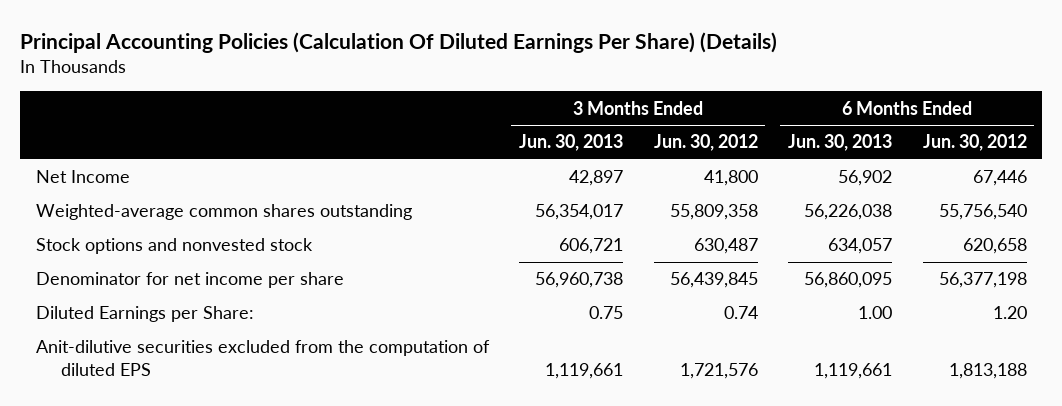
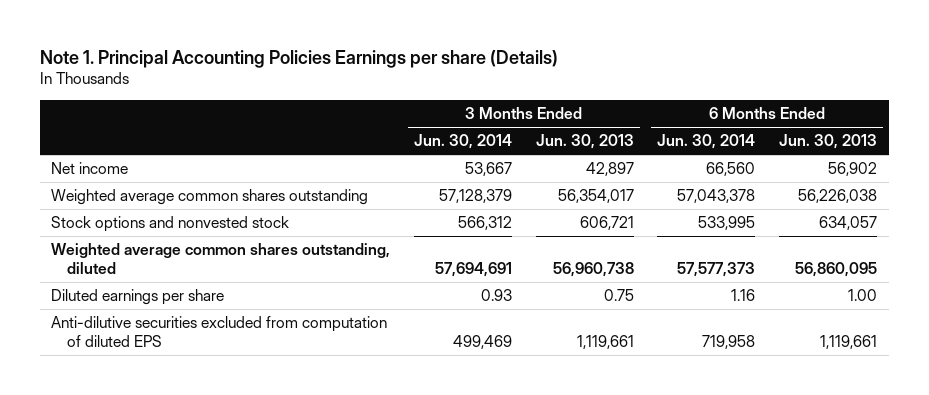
- Principal Accounting Policies (Calculation Of Diluted Earnings Per Share) (Details)
+ Note 1. Principal Accounting Policies Earnings per share (Details)
- | 3 Months Ended Jun. 30, 2013 | 3 Months Ended Jun. 30, 2012 | 6 Months Ended Jun. 30, 2013 | 6 Months Ended Jun. 30, 2012
+ | 3 Months Ended Jun. 30, 2014 | 3 Months Ended Jun. 30, 2013 | 6 Months Ended Jun. 30, 2014 | 6 Months Ended Jun. 30, 2013
- Net Income | 42,897 | 41,800 | 56,902 | 67,446
- Weighted-average common shares outstanding | 56,354,017 | 55,809,358 | 56,226,038 | 55,756,540
+ Net income | 53,667 | 42,897 | 66,560 | 56,902
+ Weighted average common shares outstanding | 57,128,379 | 56,354,017 | 57,043,378 | 56,226,038
- Denominator for net income per share | 56,960,738 | 56,439,845 | 56,860,095 | 56,377,198
- Diluted Earnings per Share: | 0.75 | 0.74 | 1.00 | 1.20
- Anit-dilutive securities excluded from the computation of diluted EPS | 1,119,661 | 1,721,576 | 1,119,661 | 1,813,188
+ Weighted average common shares outstanding, diluted | 57,694,691 | 56,960,738 | 57,577,373 | 56,860,095
+ Diluted earnings per share | 0.93 | 0.75 | 1.16 | 1.00
+ Anti-dilutive securities excluded from computation of diluted EPS | 499,469 | 1,119,661 | 719,958 | 1,119,661

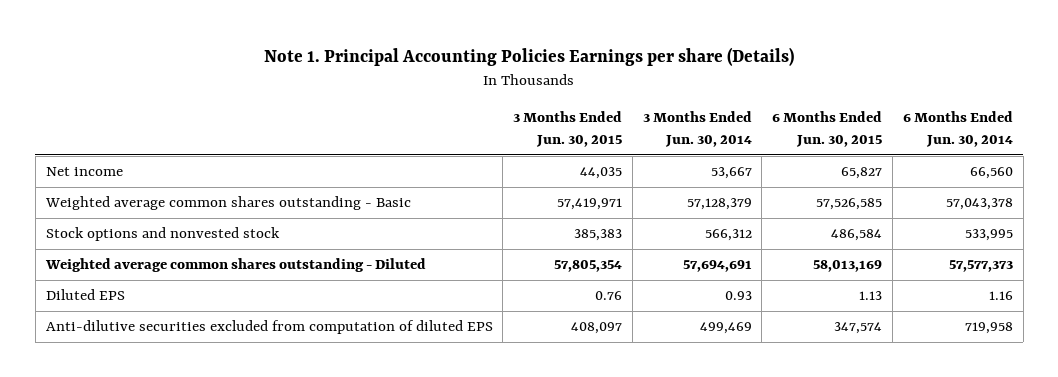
- | 3 Months Ended Jun. 30, 2014 | 3 Months Ended Jun. 30, 2013 | 6 Months Ended Jun. 30, 2014 | 6 Months Ended Jun. 30, 2013
+ | 3 Months Ended Jun. 30, 2015 | 3 Months Ended Jun. 30, 2014 | 6 Months Ended Jun. 30, 2015 | 6 Months Ended Jun. 30, 2014
- Weighted average common shares outstanding | 57,128,379 | 56,354,017 | 57,043,378 | 56,226,038
+ Weighted average common shares outstanding - Basic | 57,419,971 | 57,128,379 | 57,526,585 | 57,043,378
- Weighted average common shares outstanding, diluted | 57,694,691 | 56,960,738 | 57,577,373 | 56,860,095
- Diluted earnings per share | 0.93 | 0.75 | 1.16 | 1.00
+ Weighted average common shares outstanding - Diluted | 57,805,354 | 57,694,691 | 58,013,169 | 57,577,373
+ Diluted EPS | 0.76 | 0.93 | 1.13 | 1.16

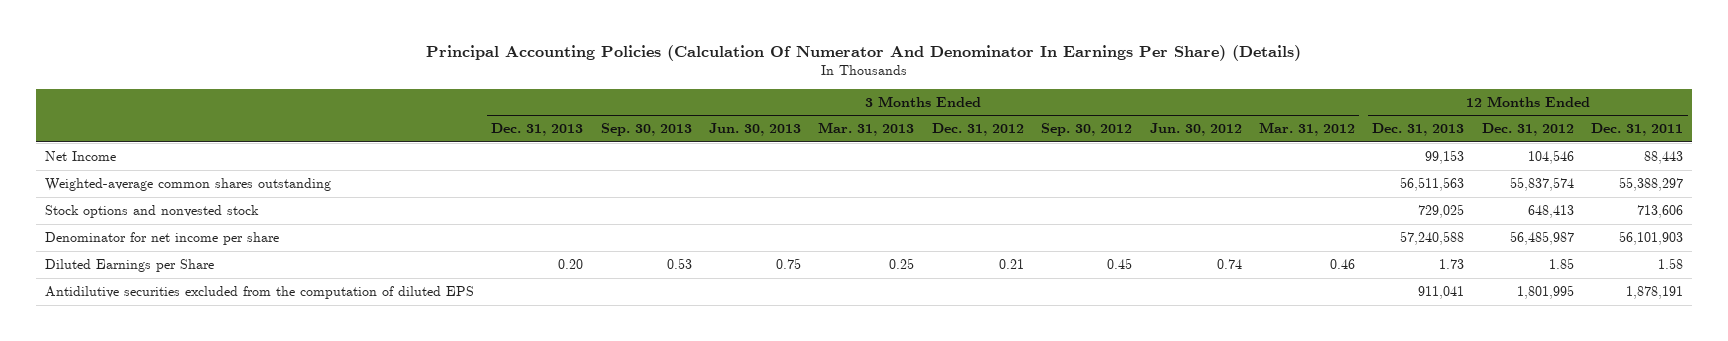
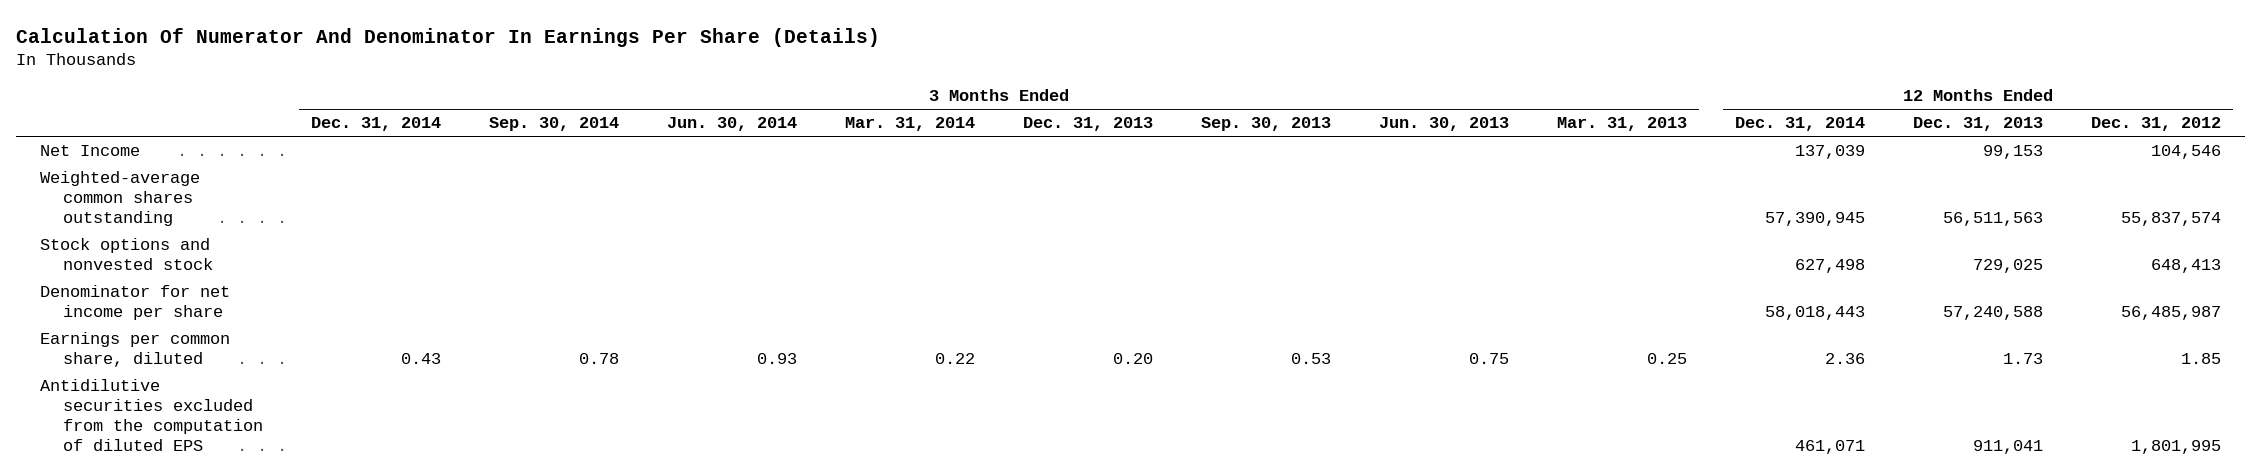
- Principal Accounting Policies (Calculation Of Numerator And Denominator In Earnings Per Share) (Details)
+ Calculation Of Numerator And Denominator In Earnings Per Share (Details)
- | 3 Months Ended Dec. 31, 2013 | 3 Months Ended Sep. 30, 2013 | 3 Months Ended Jun. 30, 2013 | 3 Months Ended Mar. 31, 2013 | 3 Months Ended Dec. 31, 2012 | 3 Months Ended Sep. 30, 2012 | 3 Months Ended Jun. 30, 2012 | 3 Months Ended Mar. 31, 2012 | 12 Months Ended Dec. 31, 2013 | 12 Months Ended Dec. 31, 2012 | 12 Months Ended Dec. 31, 2011
+ | 3 Months Ended Dec. 31, 2014 | 3 Months Ended Sep. 30, 2014 | 3 Months Ended Jun. 30, 2014 | 3 Months Ended Mar. 31, 2014 | 3 Months Ended Dec. 31, 2013 | 3 Months Ended Sep. 30, 2013 | 3 Months Ended Jun. 30, 2013 | 3 Months Ended Mar. 31, 2013 | 12 Months Ended Dec. 31, 2014 | 12 Months Ended Dec. 31, 2013 | 12 Months Ended Dec. 31, 2012
- Diluted Earnings per Share | 0.20 | 0.53 | 0.75 | 0.25 | 0.21 | 0.45 | 0.74 | 0.46 | 1.73 | 1.85 | 1.58
+ Earnings per common share, diluted | 0.43 | 0.78 | 0.93 | 0.22 | 0.20 | 0.53 | 0.75 | 0.25 | 2.36 | 1.73 | 1.85

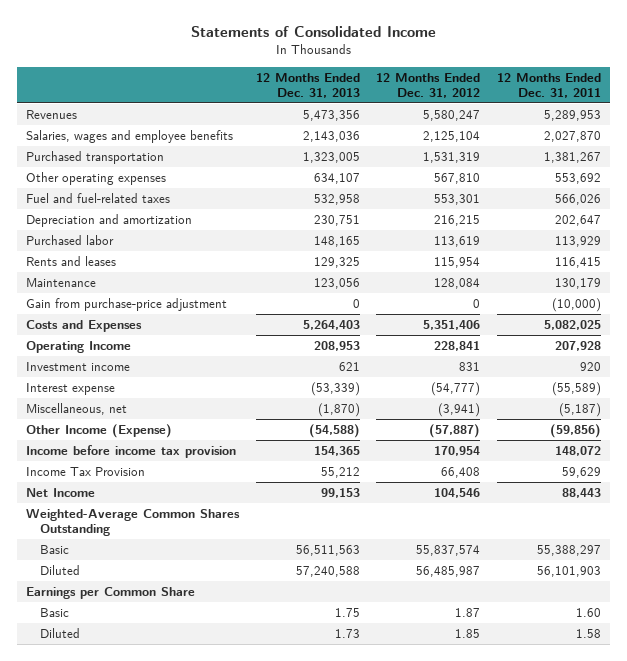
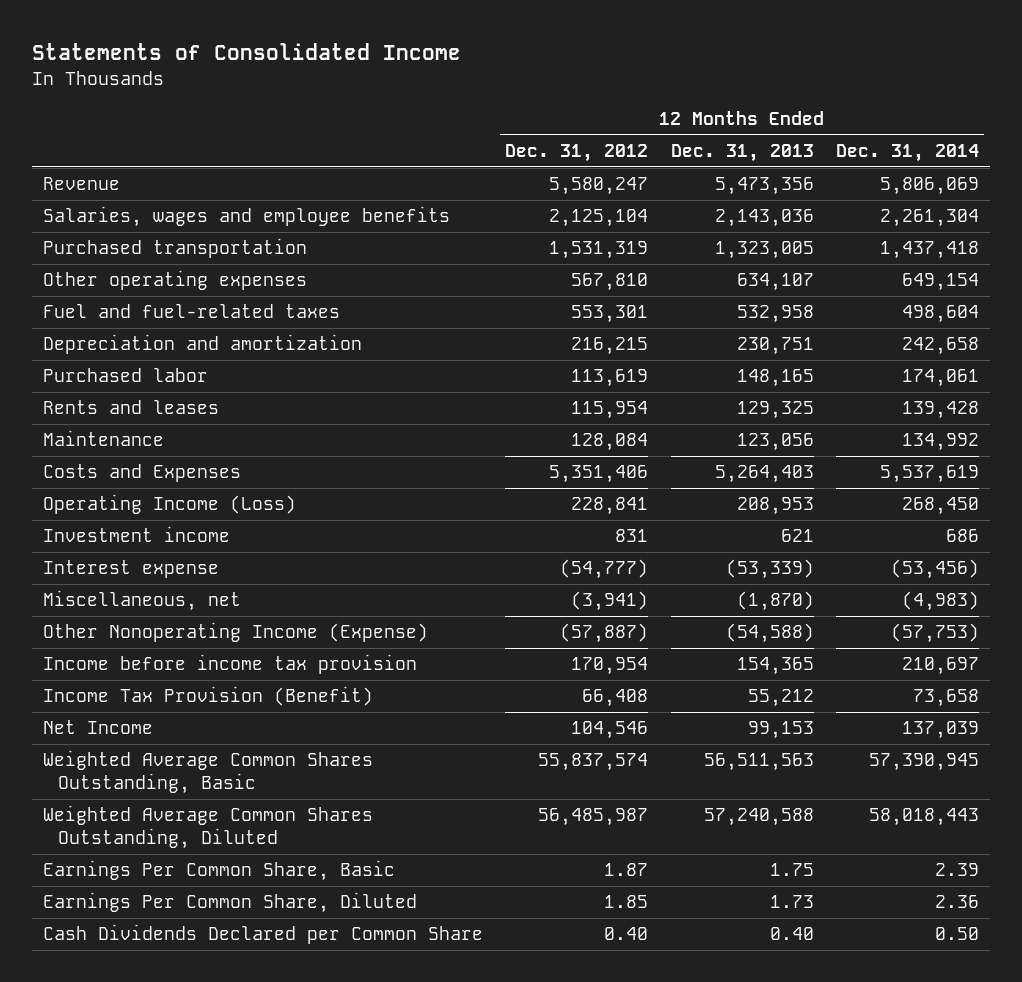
- | 12 Months Ended Dec. 31, 2013 | 12 Months Ended Dec. 31, 2012 | 12 Months Ended Dec. 31, 2011
+ | 12 Months Ended Dec. 31, 2012 | 12 Months Ended Dec. 31, 2013 | 12 Months Ended Dec. 31, 2014
- Revenues | 5,473,356 | 5,580,247 | 5,289,953
+ Revenue | 5,580,247 | 5,473,356 | 5,806,069
- Gain from purchase-price adjustment | 0 | 0 | (10,000)
- Operating Income | 208,953 | 228,841 | 207,928
+ Operating Income (Loss) | 228,841 | 208,953 | 268,450
- Other Income (Expense) | (54,588) | (57,887) | (59,856)
+ Other Nonoperating Income (Expense) | (57,887) | (54,588) | (57,753)
- Income Tax Provision | 55,212 | 66,408 | 59,629
+ Income Tax Provision (Benefit) | 66,408 | 55,212 | 73,658
- Weighted-Average Common Shares Outstanding
- Basic | 56,511,563 | 55,837,574 | 55,388,297
- Diluted | 57,240,588 | 56,485,987 | 56,101,903
- Earnings per Common Share
- Basic | 1.75 | 1.87 | 1.60
- Diluted | 1.73 | 1.85 | 1.58
+ Weighted Average Common Shares Outstanding, Basic | 55,837,574 | 56,511,563 | 57,390,945
+ Weighted Average Common Shares Outstanding, Diluted | 56,485,987 | 57,240,588 | 58,018,443
+ Earnings Per Common Share, Basic | 1.87 | 1.75 | 2.39
+ Earnings Per Common Share, Diluted | 1.85 | 1.73 | 2.36
+ Cash Dividends Declared per Common Share | 0.40 | 0.40 | 0.50

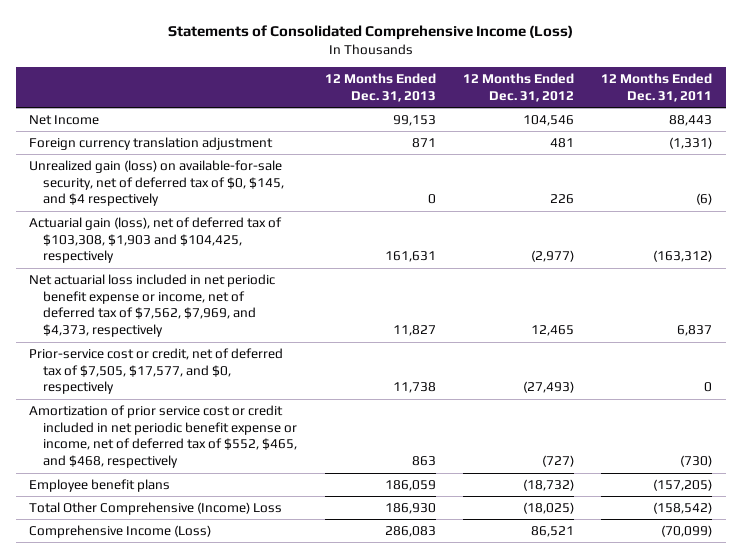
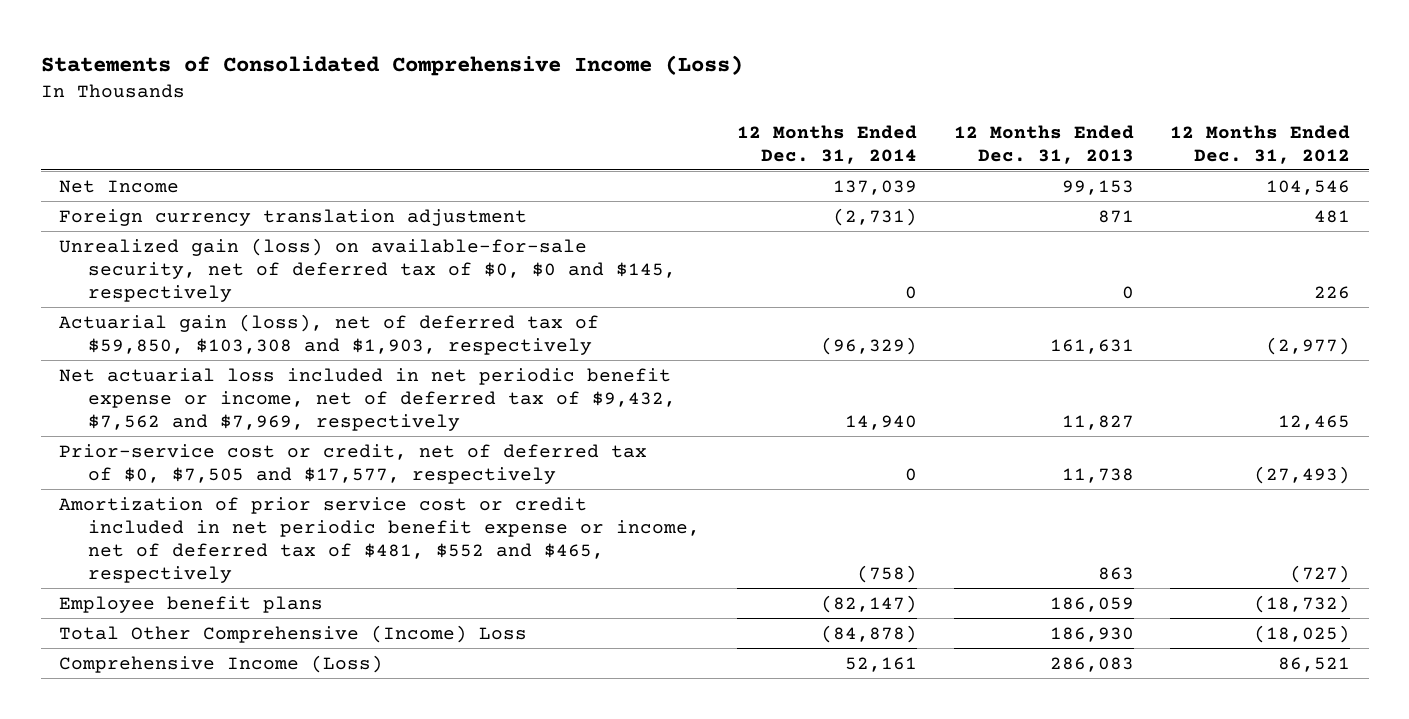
- | 12 Months Ended Dec. 31, 2013 | 12 Months Ended Dec. 31, 2012 | 12 Months Ended Dec. 31, 2011
+ | 12 Months Ended Dec. 31, 2014 | 12 Months Ended Dec. 31, 2013 | 12 Months Ended Dec. 31, 2012
- Unrealized gain (loss) on available-for-sale security, net of deferred tax of $0, $145, and $4 respectively | 0 | 226 | (6)
- Actuarial gain (loss), net of deferred tax of $103,308, $1,903 and $104,425, respectively | 161,631 | (2,977) | (163,312)
- Net actuarial loss included in net periodic benefit expense or income, net of deferred tax of $7,562, $7,969, and $4,373, respectively | 11,827 | 12,465 | 6,837
- Prior-service cost or credit, net of deferred tax of $7,505, $17,577, and $0, respectively | 11,738 | (27,493) | 0
- Amortization of prior service cost or credit included in net periodic benefit expense or income, net of deferred tax of $552, $465, and $468, respectively | 863 | (727) | (730)
+ Unrealized gain (loss) on available-for-sale security, net of deferred tax of $0, $0 and $145, respectively | 0 | 0 | 226
+ Actuarial gain (loss), net of deferred tax of $59,850, $103,308 and $1,903, respectively | (96,329) | 161,631 | (2,977)
+ Net actuarial loss included in net periodic benefit expense or income, net of deferred tax of $9,432, $7,562 and $7,969, respectively | 14,940 | 11,827 | 12,465
+ Prior-service cost or credit, net of deferred tax of $0, $7,505 and $17,577, respectively | 0 | 11,738 | (27,493)
+ Amortization of prior service cost or credit included in net periodic benefit expense or income, net of deferred tax of $481, $552 and $465, respectively | (758) | 863 | (727)

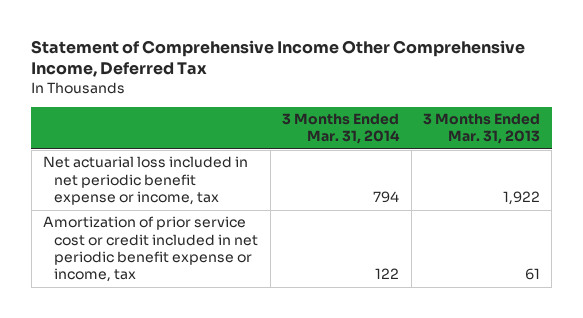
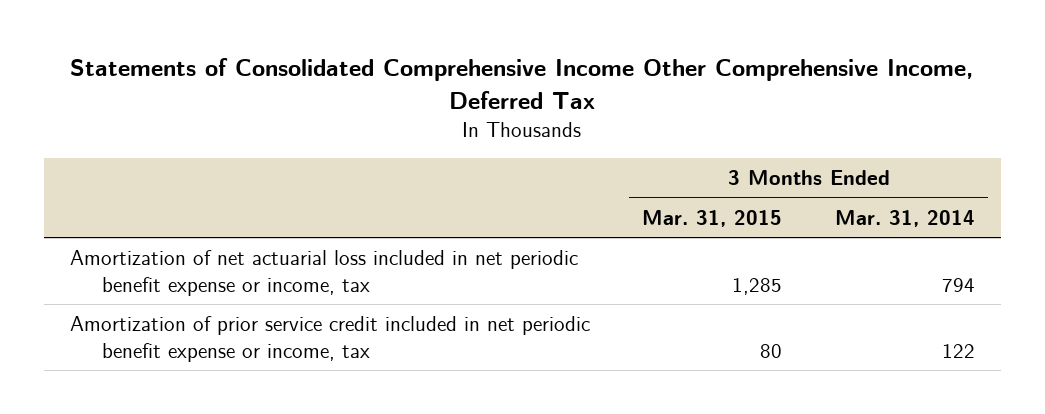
- Statement of Comprehensive Income Other Comprehensive Income, Deferred Tax
+ Statements of Consolidated Comprehensive Income Other Comprehensive Income, Deferred Tax
- | 3 Months Ended Mar. 31, 2014 | 3 Months Ended Mar. 31, 2013
+ | 3 Months Ended Mar. 31, 2015 | 3 Months Ended Mar. 31, 2014
- Net actuarial loss included in net periodic benefit expense or income, tax | 794 | 1,922
- Amortization of prior service cost or credit included in net periodic benefit expense or income, tax | 122 | 61
+ Amortization of net actuarial loss included in net periodic benefit expense or income, tax | 1,285 | 794
+ Amortization of prior service credit included in net periodic benefit expense or income, tax | 80 | 122

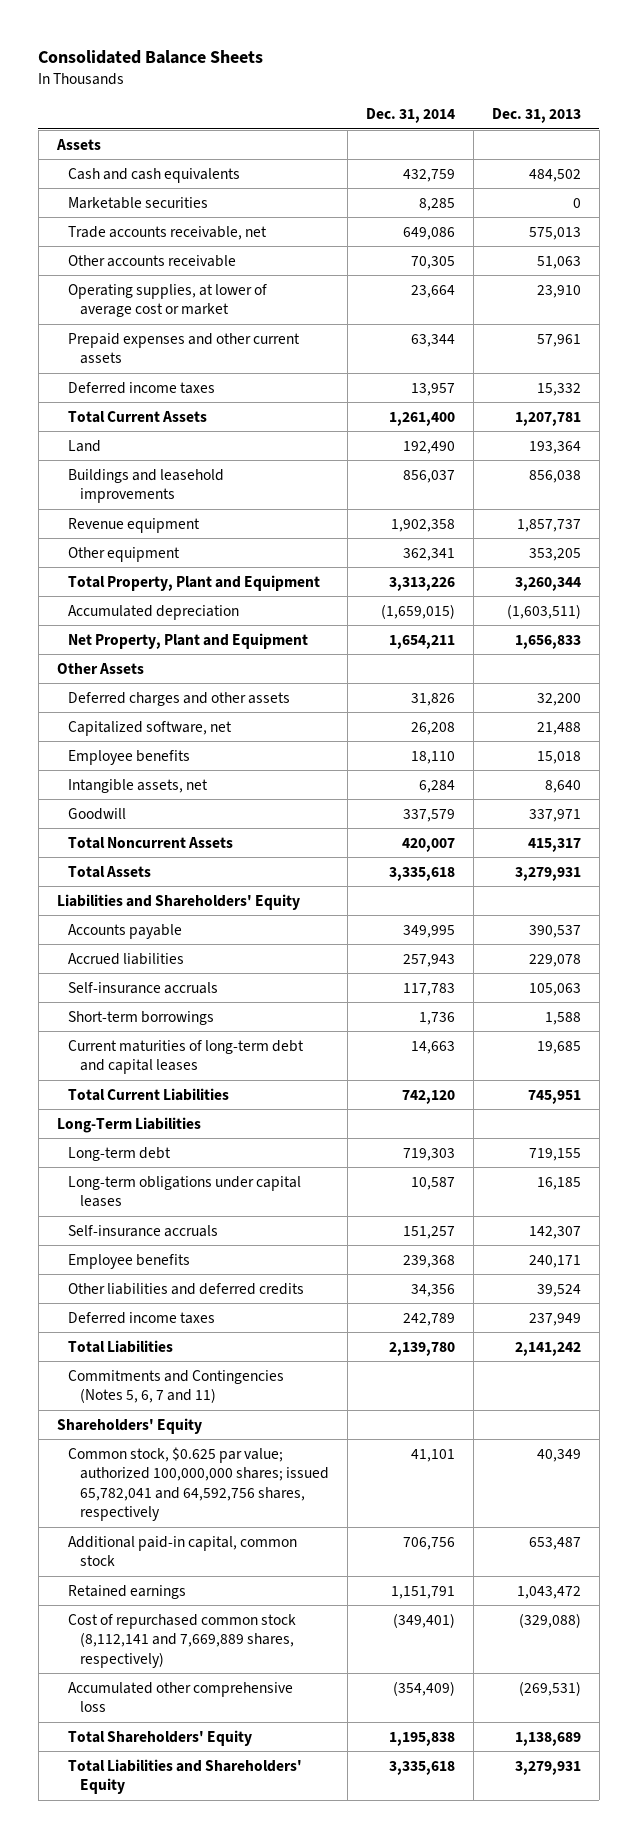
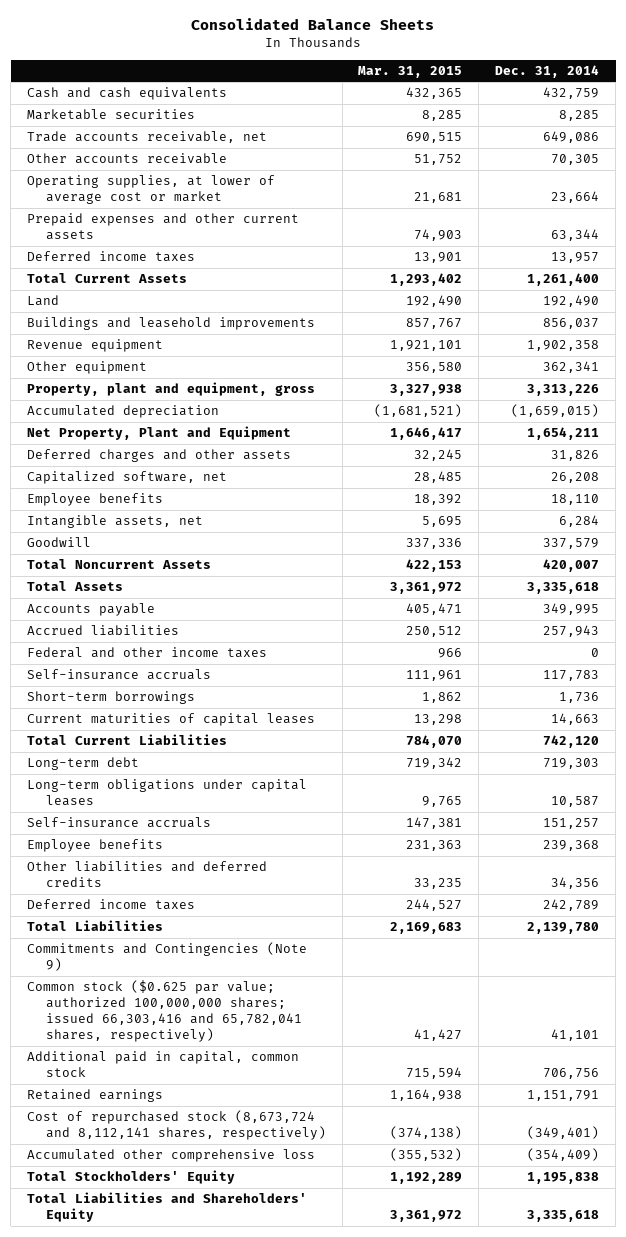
- | Dec. 31, 2014 | Dec. 31, 2013
+ | Mar. 31, 2015 | Dec. 31, 2014
- Assets
- Total Property, Plant and Equipment | 3,313,226 | 3,260,344
+ Property, plant and equipment, gross | 3,327,938 | 3,313,226
- Other Assets
- Liabilities and Shareholders' Equity
+ Federal and other income taxes | 966 | 0
- Current maturities of long-term debt and capital leases | 14,663 | 19,685
+ Current maturities of capital leases | 13,298 | 14,663
- Long-Term Liabilities
- Commitments and Contingencies (Notes 5, 6, 7 and 11)
- Shareholders' Equity
- Common stock, $0.625 par value; authorized 100,000,000 shares; issued 65,782,041 and 64,592,756 shares, respectively | 41,101 | 40,349
- Additional paid-in capital, common stock | 706,756 | 653,487
+ Commitments and Contingencies (Note 9)
+ Common stock ($0.625 par value; authorized 100,000,000 shares; issued 66,303,416 and 65,782,041 shares, respectively) | 41,427 | 41,101
+ Additional paid in capital, common stock | 715,594 | 706,756
- Cost of repurchased common stock (8,112,141 and 7,669,889 shares, respectively) | (349,401) | (329,088)
+ Cost of repurchased stock (8,673,724 and 8,112,141 shares, respectively) | (374,138) | (349,401)
- Total Shareholders' Equity | 1,195,838 | 1,138,689
+ Total Stockholders' Equity | 1,192,289 | 1,195,838

